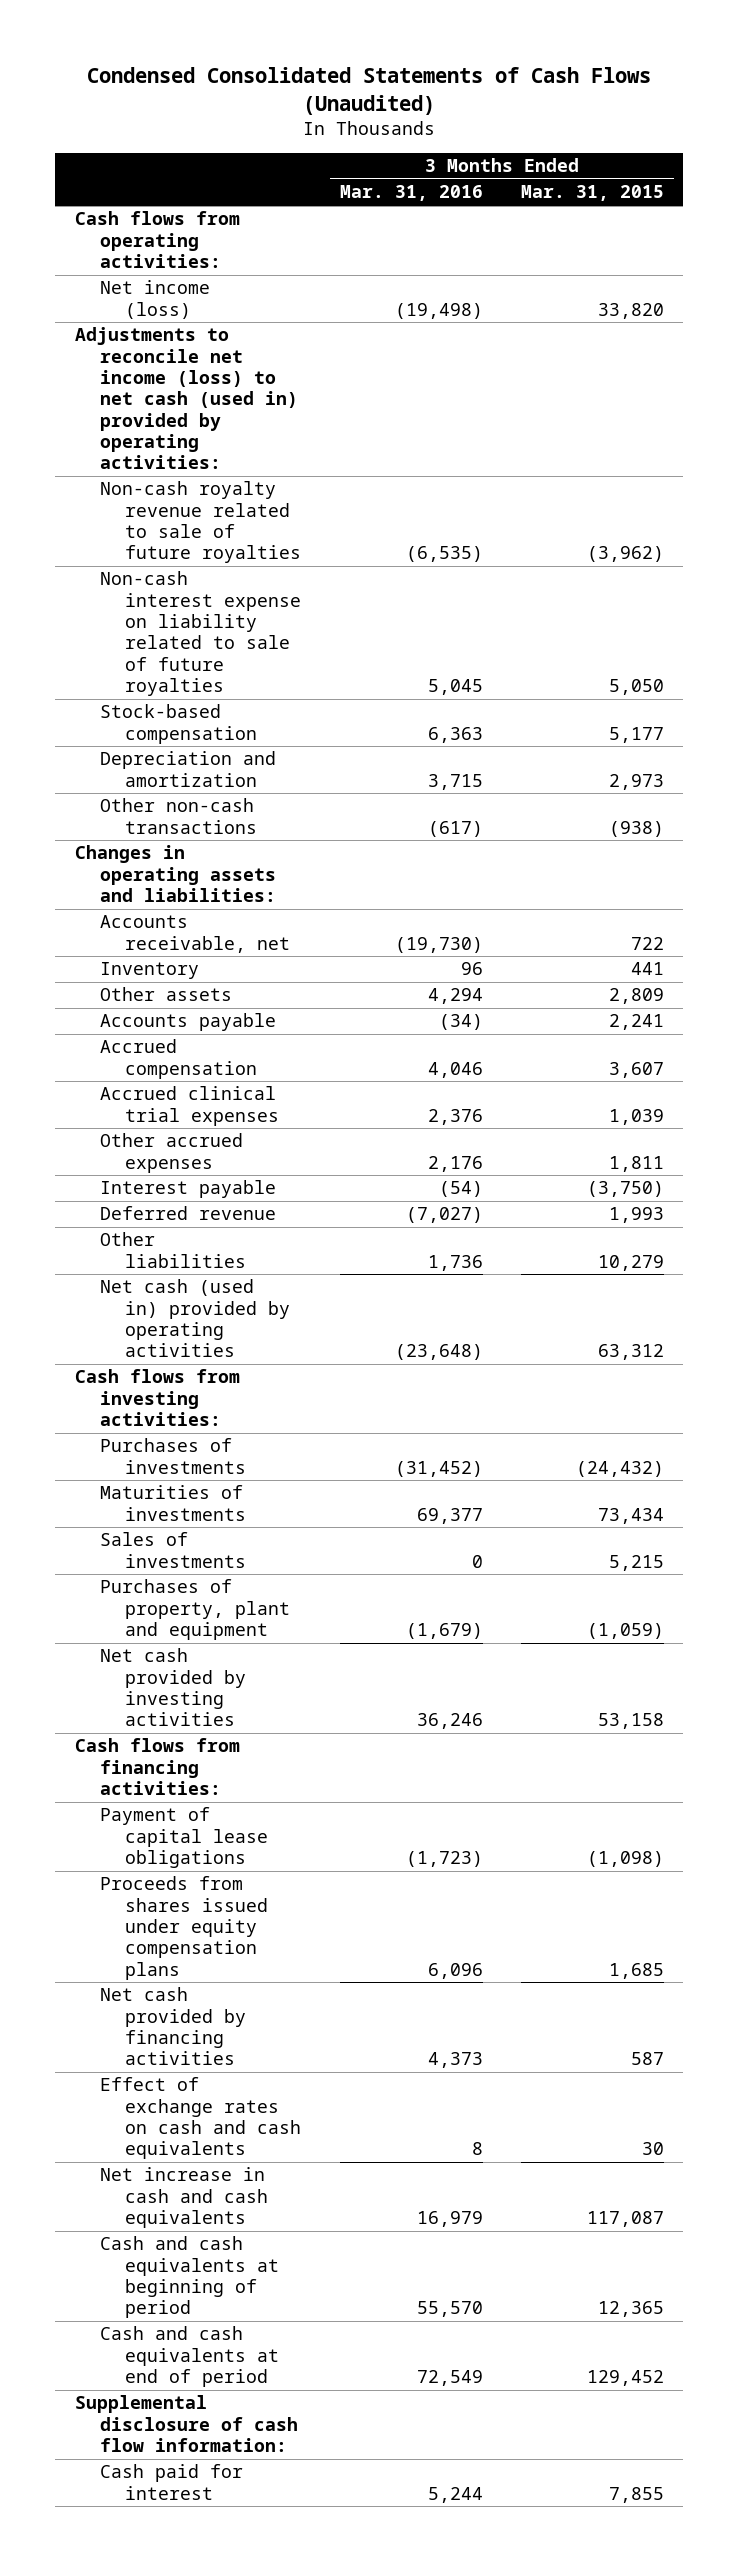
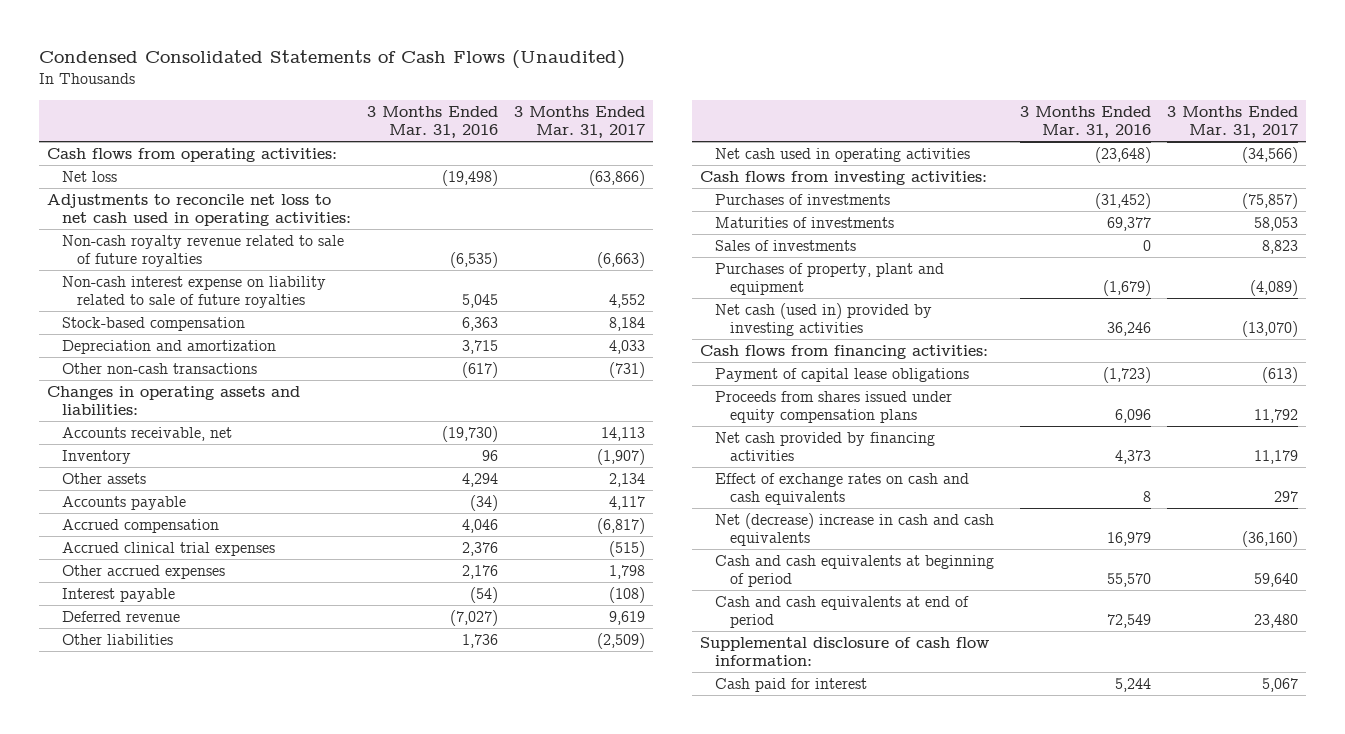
- | 3 Months Ended Mar. 31, 2016 | 3 Months Ended Mar. 31, 2015
+ | 3 Months Ended Mar. 31, 2016 | 3 Months Ended Mar. 31, 2017
- Net income (loss) | (19,498) | 33,820
- Adjustments to reconcile net income (loss) to net cash (used in) provided by operating activities:
+ Net loss | (19,498) | (63,866)
+ Adjustments to reconcile net loss to net cash used in operating activities:
- Net cash (used in) provided by operating activities | (23,648) | 63,312
+ Net cash used in operating activities | (23,648) | (34,566)
- Net cash provided by investing activities | 36,246 | 53,158
+ Net cash (used in) provided by investing activities | 36,246 | (13,070)
- Net increase in cash and cash equivalents | 16,979 | 117,087
+ Net (decrease) increase in cash and cash equivalents | 16,979 | (36,160)

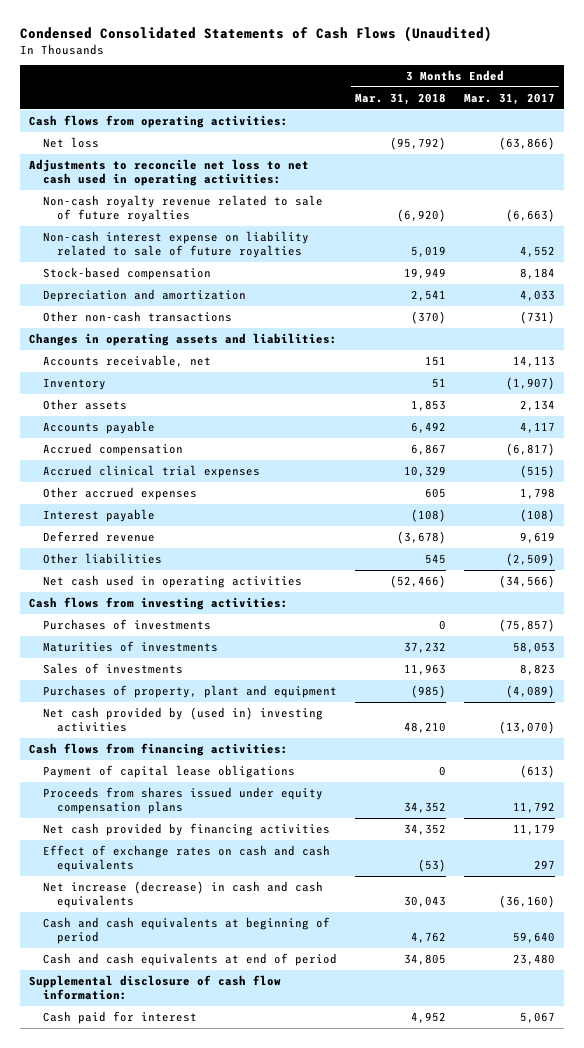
- | 3 Months Ended Mar. 31, 2016 | 3 Months Ended Mar. 31, 2017
+ | 3 Months Ended Mar. 31, 2018 | 3 Months Ended Mar. 31, 2017
- Net cash (used in) provided by investing activities | 36,246 | (13,070)
+ Net cash provided by (used in) investing activities | 48,210 | (13,070)
- Net (decrease) increase in cash and cash equivalents | 16,979 | (36,160)
+ Net increase (decrease) in cash and cash equivalents | 30,043 | (36,160)

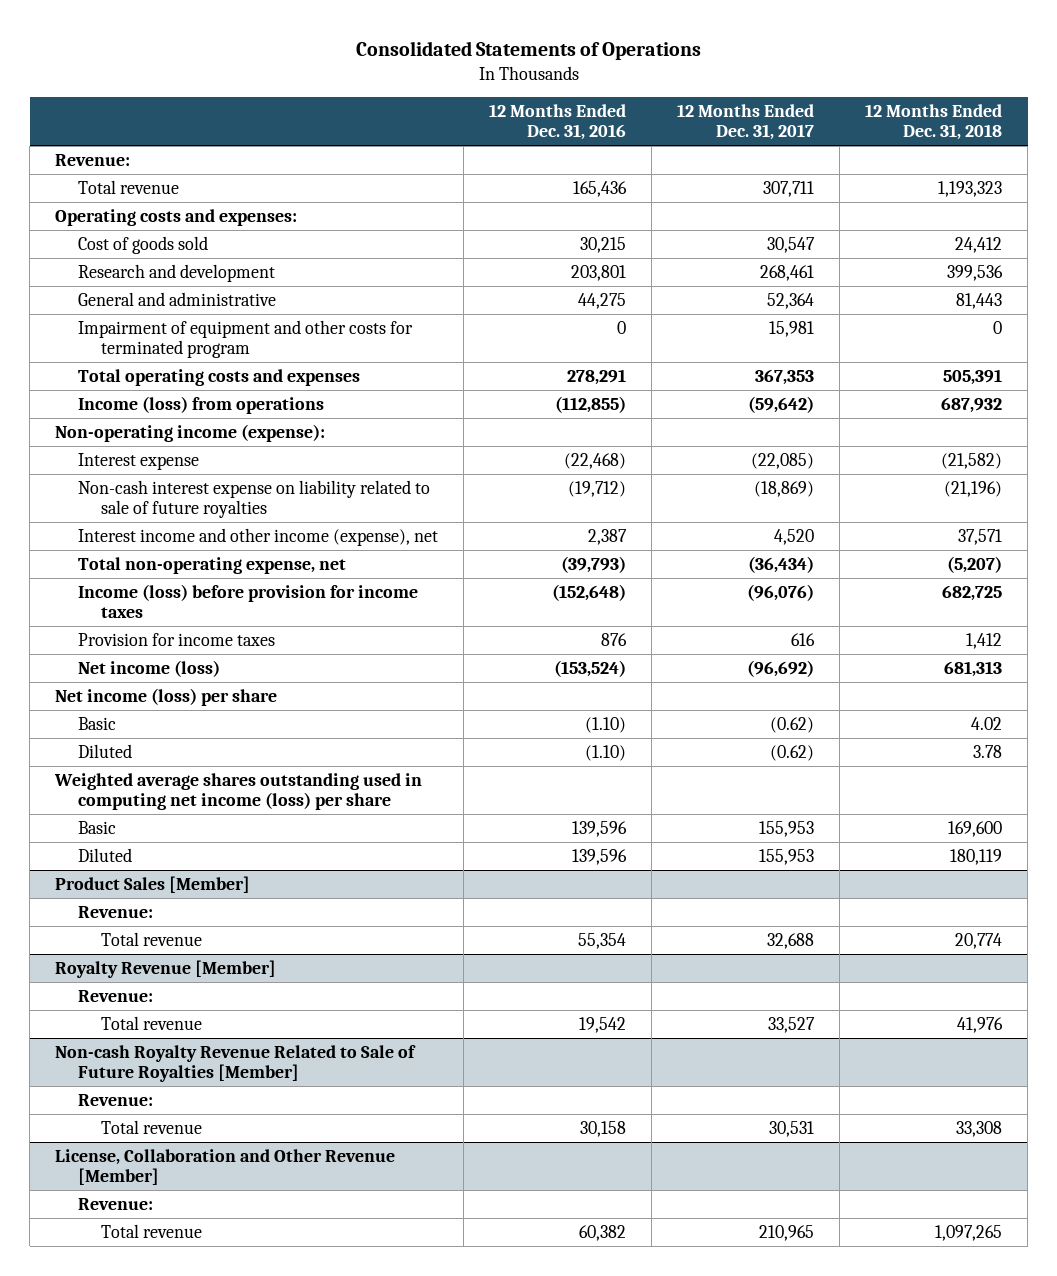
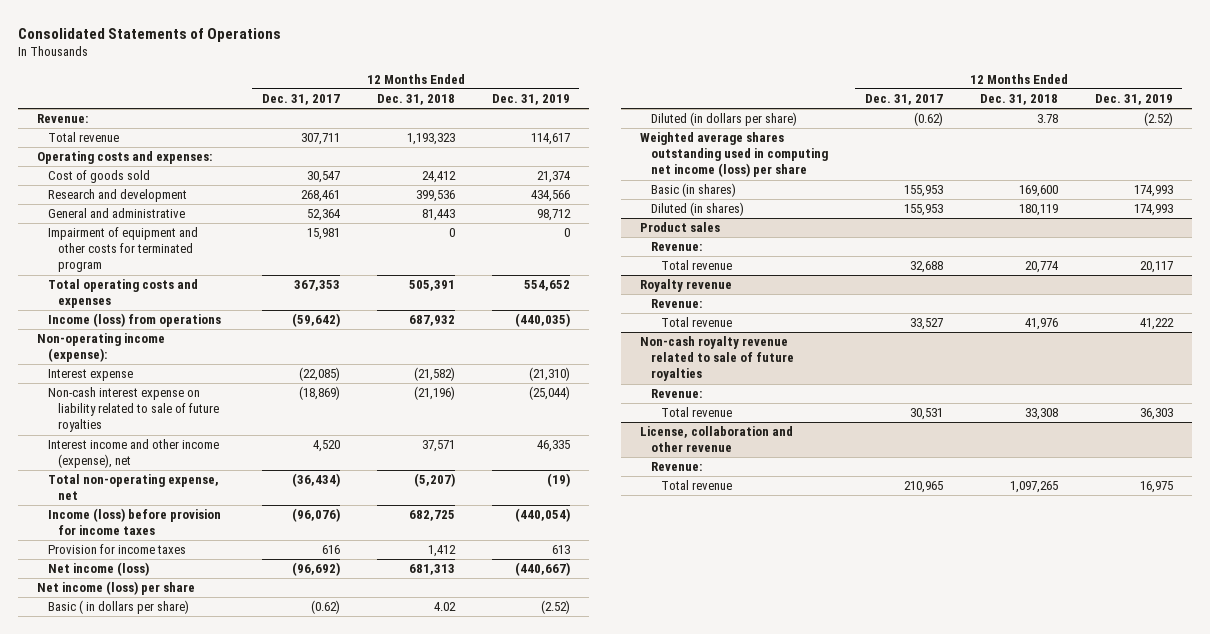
- | 12 Months Ended Dec. 31, 2016 | 12 Months Ended Dec. 31, 2017 | 12 Months Ended Dec. 31, 2018
+ | 12 Months Ended Dec. 31, 2017 | 12 Months Ended Dec. 31, 2018 | 12 Months Ended Dec. 31, 2019
- Basic | (1.10) | (0.62) | 4.02
- Diluted | (1.10) | (0.62) | 3.78
+ Basic ( in dollars per share) | (0.62) | 4.02 | (2.52)
+ Diluted (in dollars per share) | (0.62) | 3.78 | (2.52)
- Basic | 139,596 | 155,953 | 169,600
- Diluted | 139,596 | 155,953 | 180,119
- Product Sales [Member]
+ Basic (in shares) | 155,953 | 169,600 | 174,993
+ Diluted (in shares) | 155,953 | 180,119 | 174,993
+ Product sales
- Royalty Revenue [Member]
+ Royalty revenue
- Non-cash Royalty Revenue Related to Sale of Future Royalties [Member]
+ Non-cash royalty revenue related to sale of future royalties
- License, Collaboration and Other Revenue [Member]
+ License, collaboration and other revenue

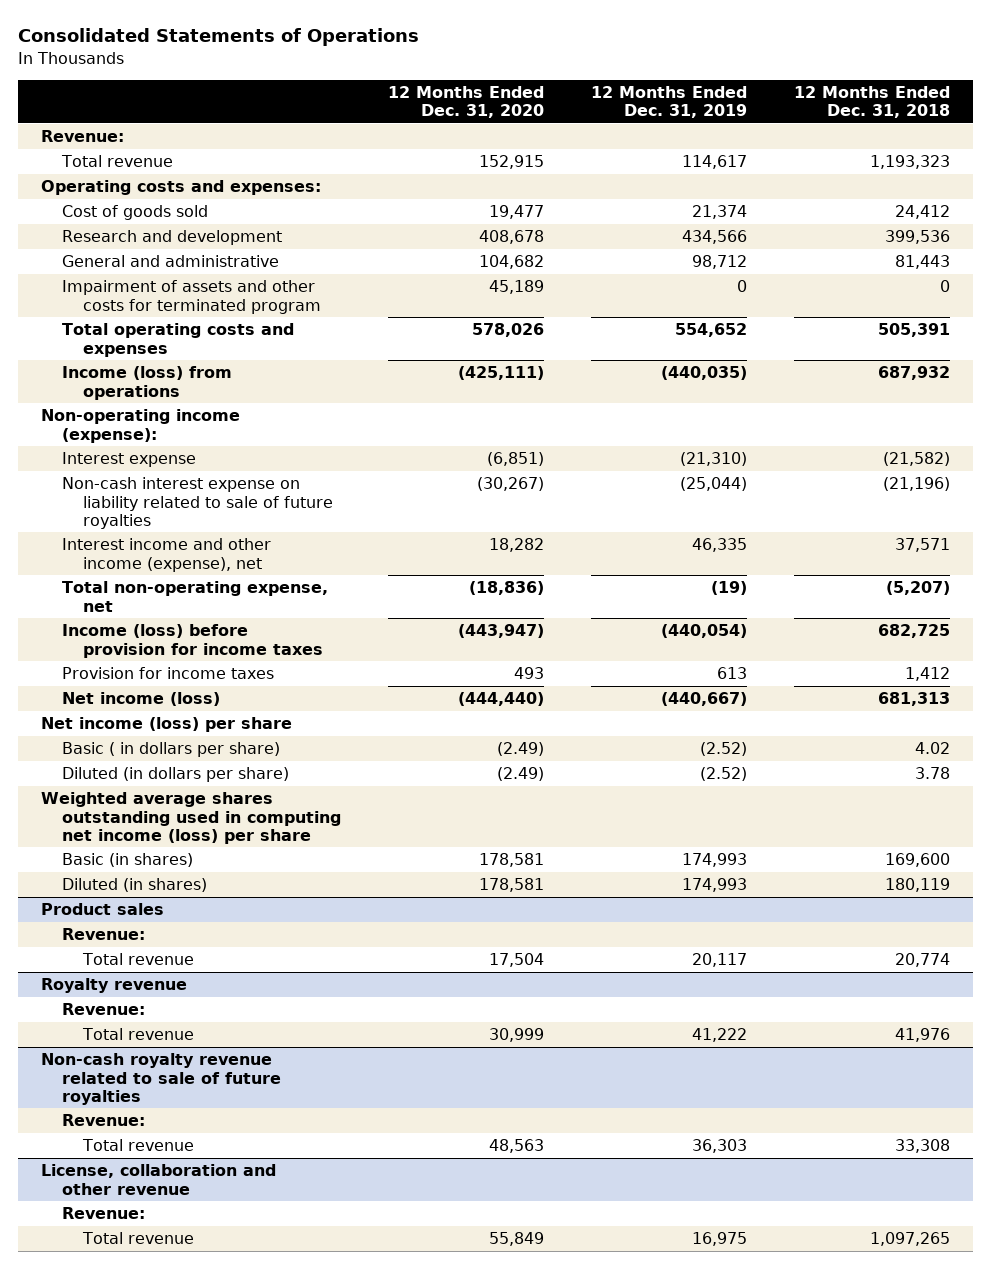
- | 12 Months Ended Dec. 31, 2017 | 12 Months Ended Dec. 31, 2018 | 12 Months Ended Dec. 31, 2019
+ | 12 Months Ended Dec. 31, 2020 | 12 Months Ended Dec. 31, 2019 | 12 Months Ended Dec. 31, 2018
- Impairment of equipment and other costs for terminated program | 15,981 | 0 | 0
+ Impairment of assets and other costs for terminated program | 45,189 | 0 | 0

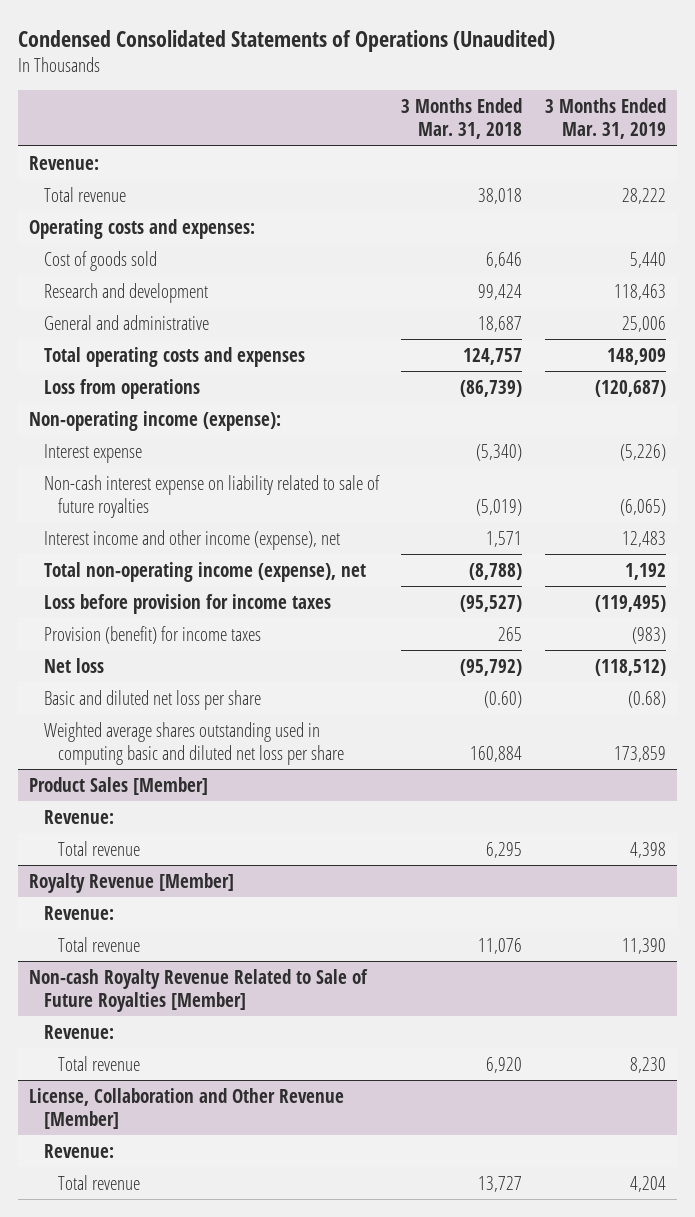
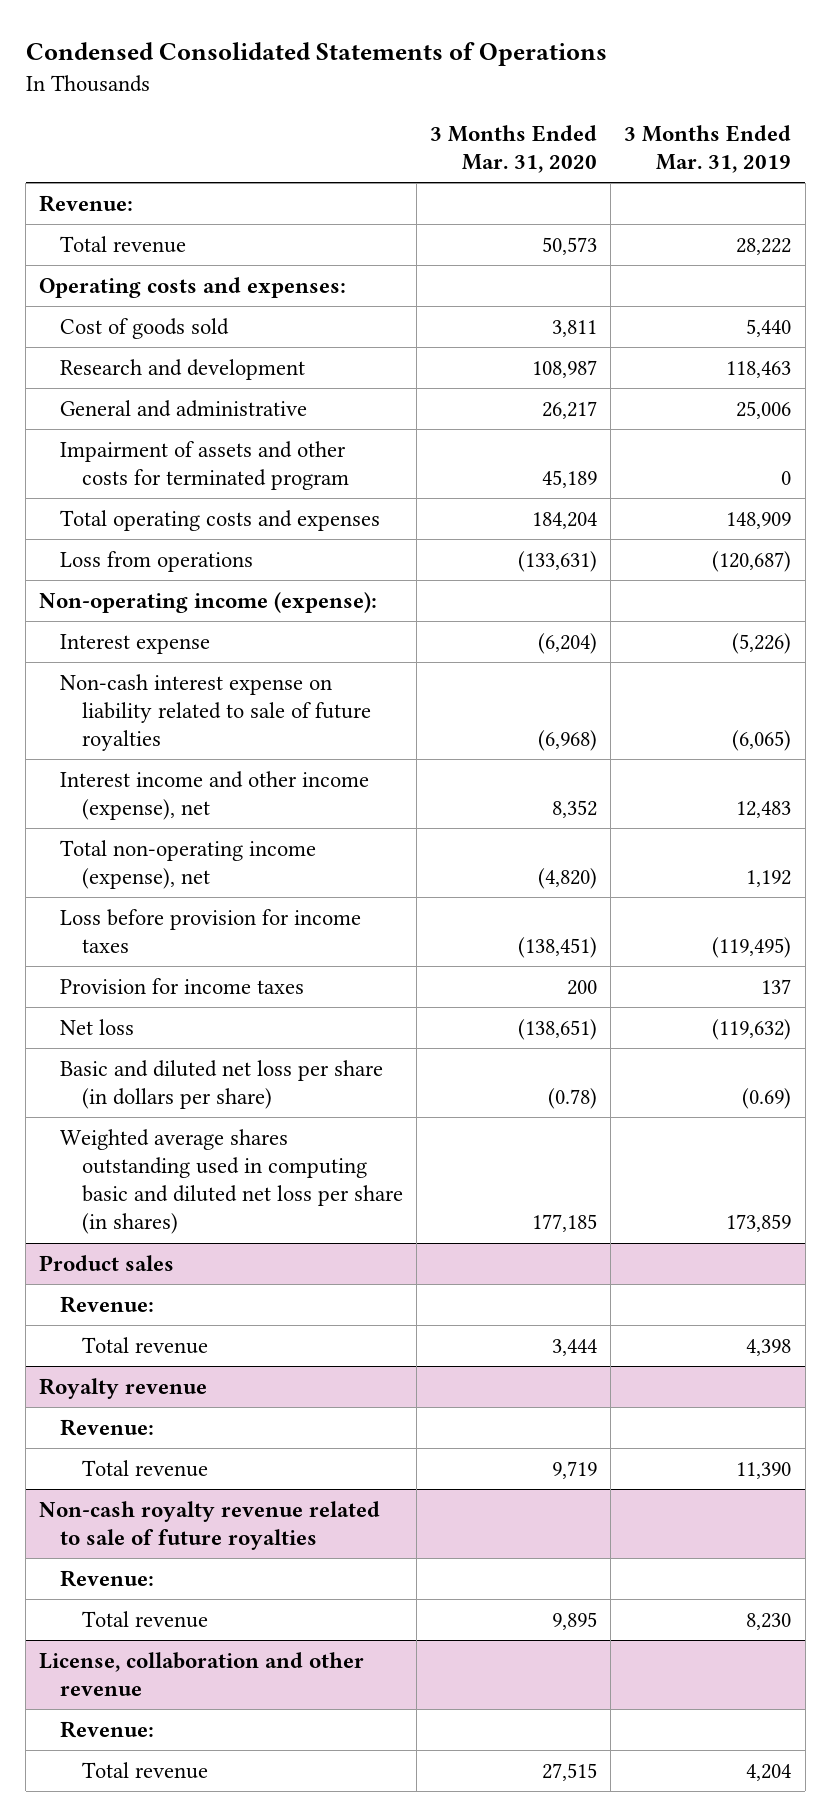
- Condensed Consolidated Statements of Operations (Unaudited)
+ Condensed Consolidated Statements of Operations
- | 3 Months Ended Mar. 31, 2018 | 3 Months Ended Mar. 31, 2019
+ | 3 Months Ended Mar. 31, 2020 | 3 Months Ended Mar. 31, 2019
+ Impairment of assets and other costs for terminated program | 45,189 | 0
- Provision (benefit) for income taxes | 265 | (983)
- Net loss | (95,792) | (118,512)
- Basic and diluted net loss per share | (0.60) | (0.68)
- Weighted average shares outstanding used in computing basic and diluted net loss per share | 160,884 | 173,859
- Product Sales [Member]
+ Provision for income taxes | 200 | 137
+ Net loss | (138,651) | (119,632)
+ Basic and diluted net loss per share (in dollars per share) | (0.78) | (0.69)
+ Weighted average shares outstanding used in computing basic and diluted net loss per share (in shares) | 177,185 | 173,859
+ Product sales
- Royalty Revenue [Member]
+ Royalty revenue
- Non-cash Royalty Revenue Related to Sale of Future Royalties [Member]
+ Non-cash royalty revenue related to sale of future royalties
- License, Collaboration and Other Revenue [Member]
+ License, collaboration and other revenue

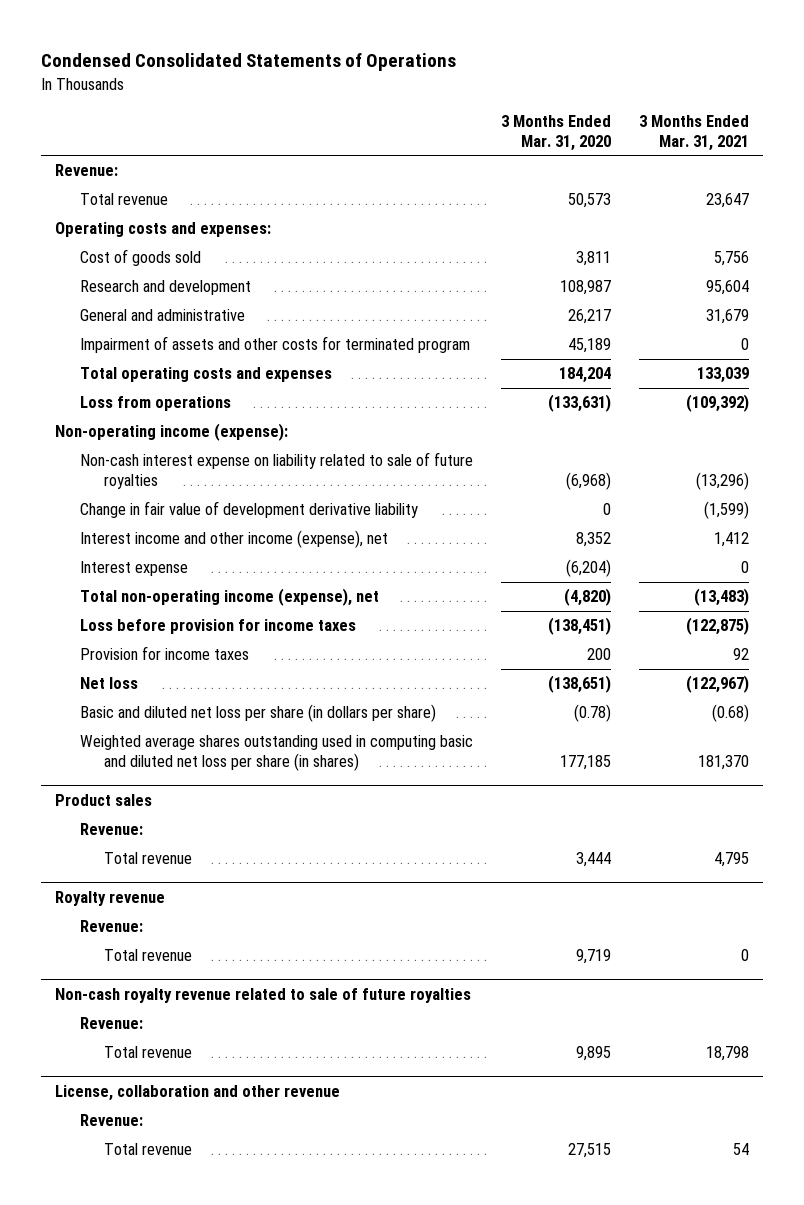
- | 3 Months Ended Mar. 31, 2020 | 3 Months Ended Mar. 31, 2019
+ | 3 Months Ended Mar. 31, 2020 | 3 Months Ended Mar. 31, 2021
+ Change in fair value of development derivative liability | 0 | (1,599)
moved down: Interest expense | (6,204) | 0

